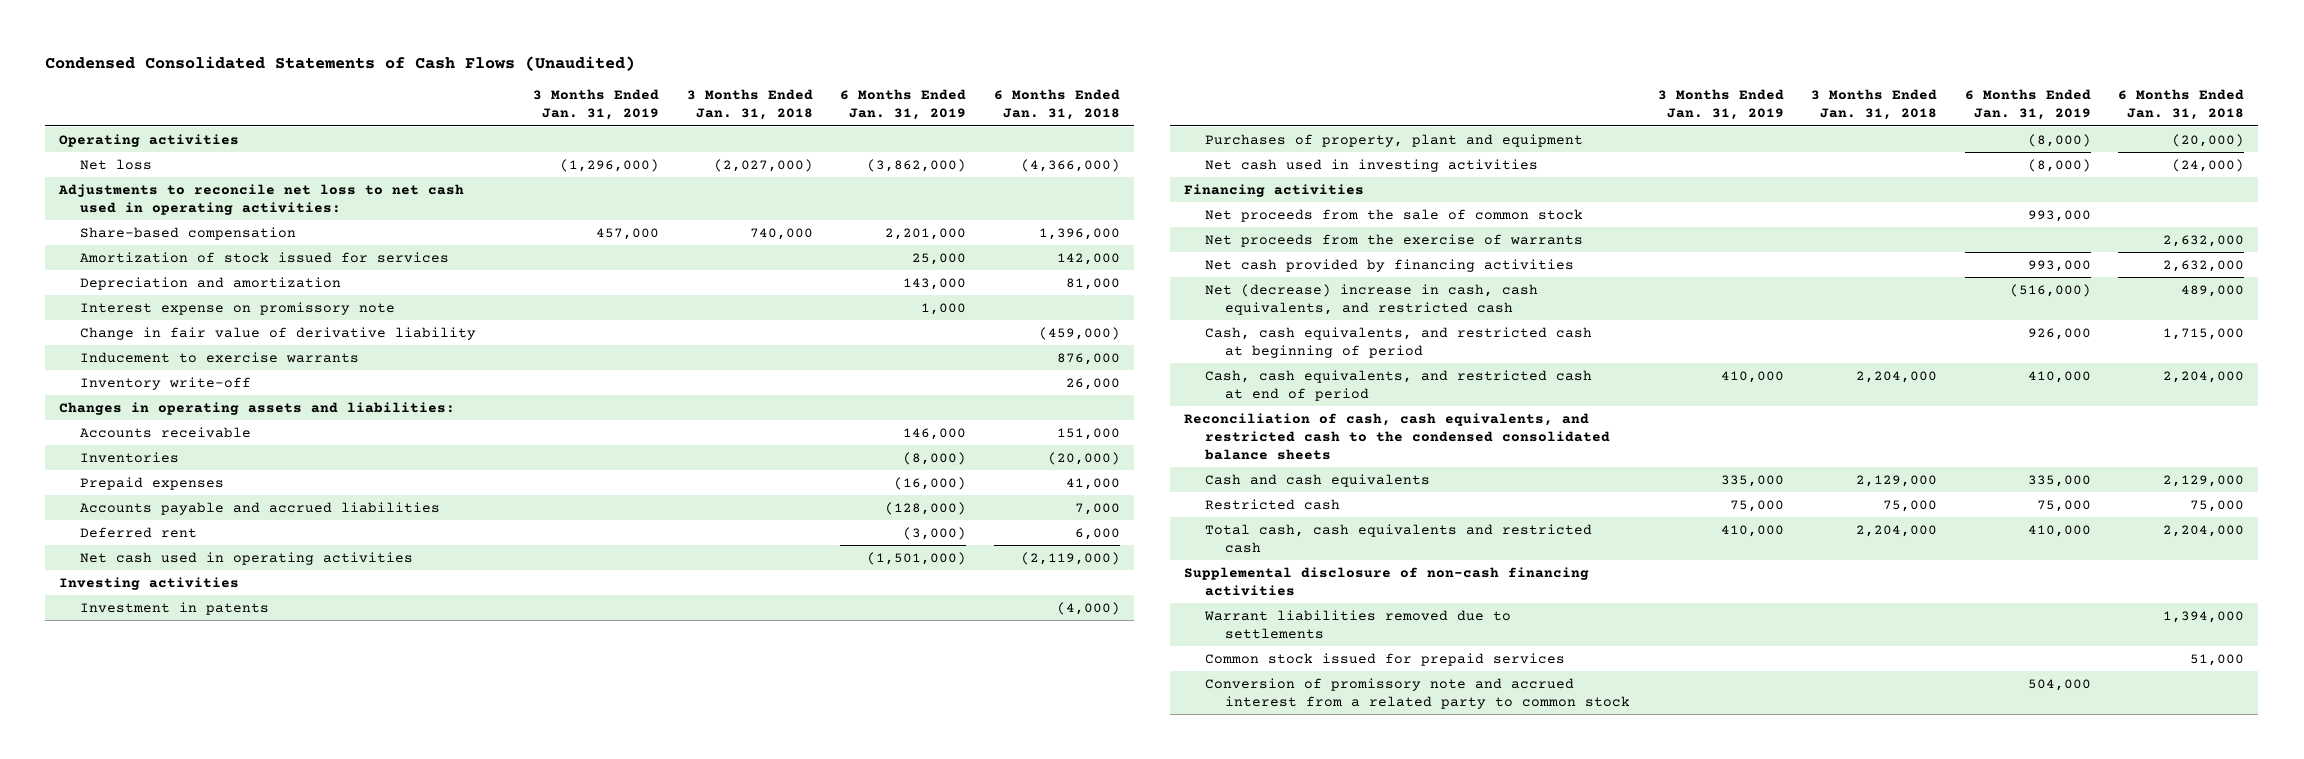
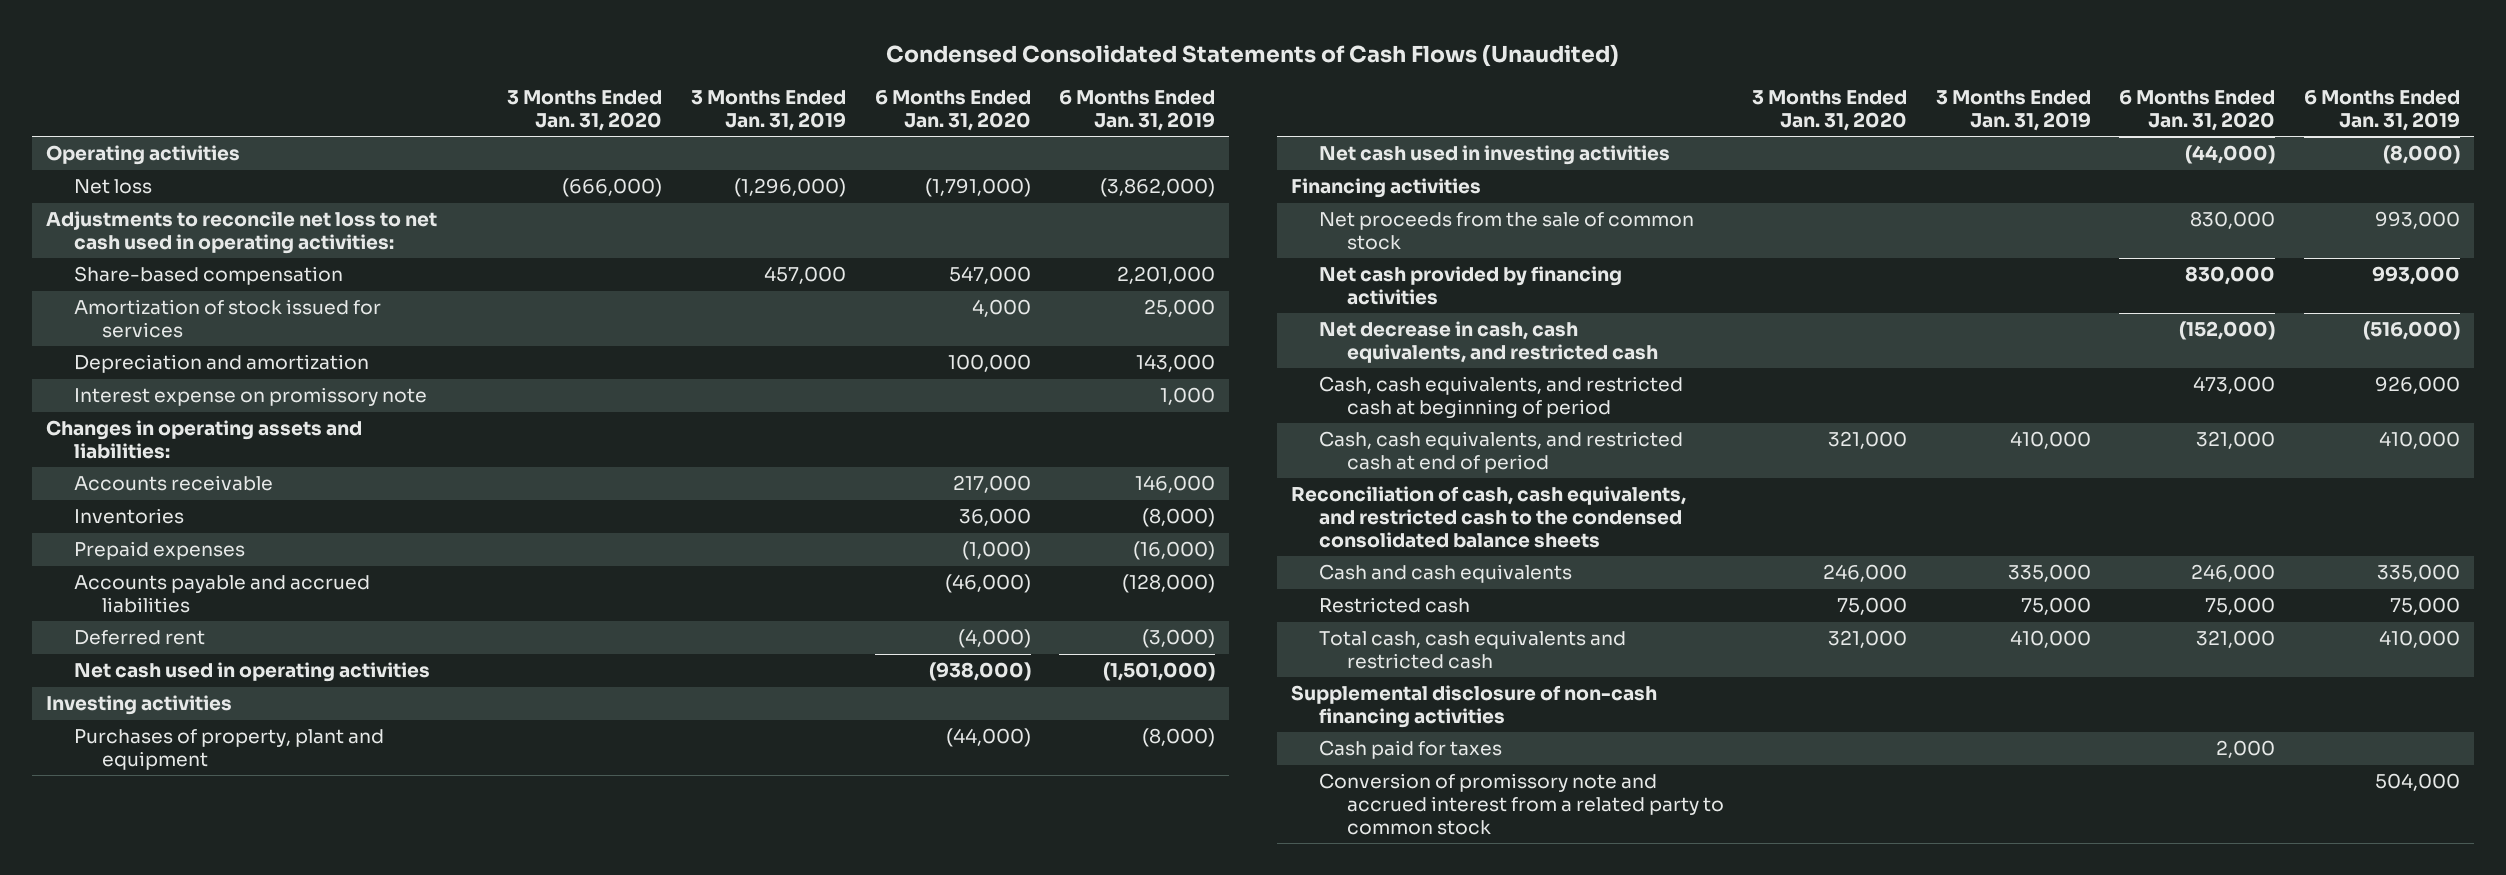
- | 3 Months Ended Jan. 31, 2019 | 3 Months Ended Jan. 31, 2018 | 6 Months Ended Jan. 31, 2019 | 6 Months Ended Jan. 31, 2018
+ | 3 Months Ended Jan. 31, 2020 | 3 Months Ended Jan. 31, 2019 | 6 Months Ended Jan. 31, 2020 | 6 Months Ended Jan. 31, 2019
- Change in fair value of derivative liability | | | | (459,000)
- Inducement to exercise warrants | | | | 876,000
- Inventory write-off | | | | 26,000
- Investment in patents | | | | (4,000)
- Net proceeds from the exercise of warrants | | | | 2,632,000
- Net (decrease) increase in cash, cash equivalents, and restricted cash | | | (516,000) | 489,000
+ Net decrease in cash, cash equivalents, and restricted cash | | | (152,000) | (516,000)
- Warrant liabilities removed due to settlements | | | | 1,394,000
- Common stock issued for prepaid services | | | | 51,000
+ Cash paid for taxes | | | 2,000 |

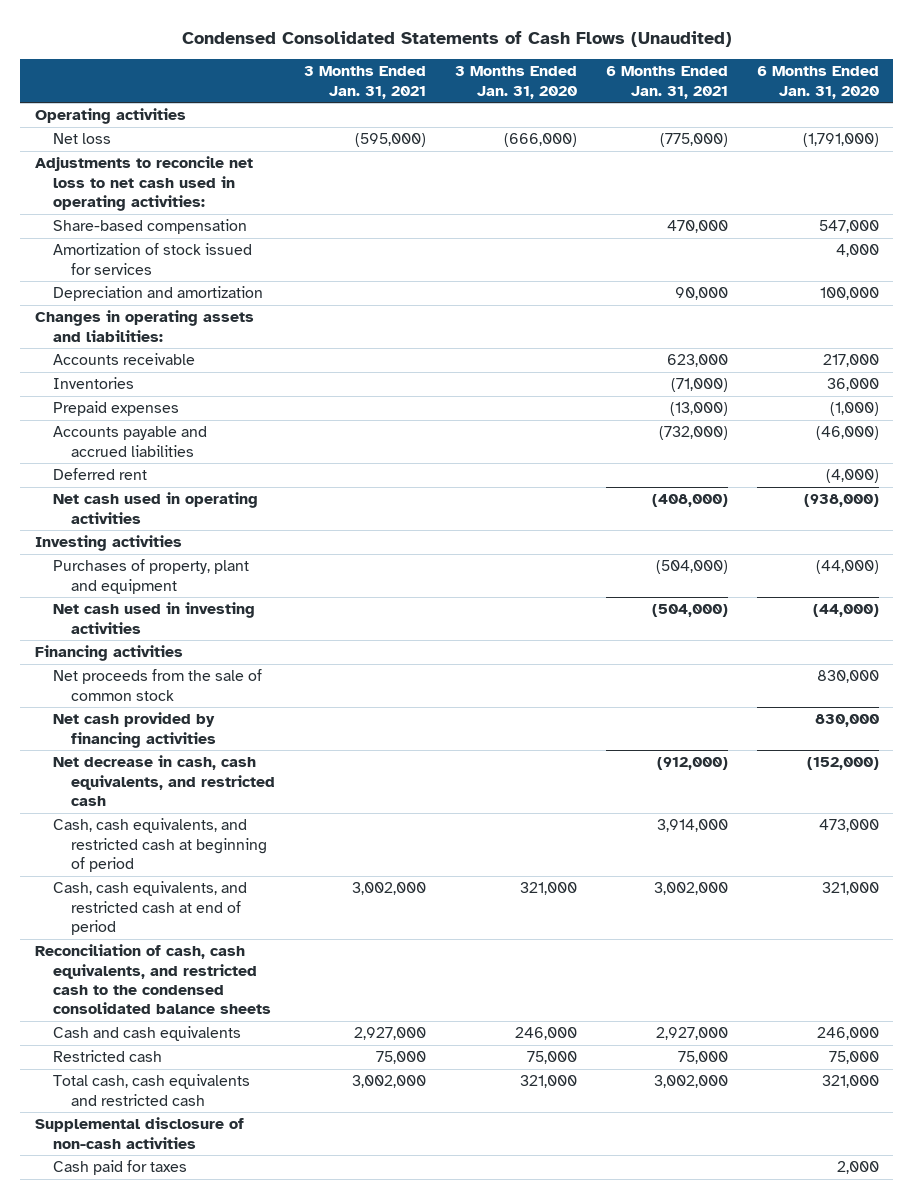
- | 3 Months Ended Jan. 31, 2020 | 3 Months Ended Jan. 31, 2019 | 6 Months Ended Jan. 31, 2020 | 6 Months Ended Jan. 31, 2019
+ | 3 Months Ended Jan. 31, 2021 | 3 Months Ended Jan. 31, 2020 | 6 Months Ended Jan. 31, 2021 | 6 Months Ended Jan. 31, 2020
- Interest expense on promissory note | | | | 1,000
- Supplemental disclosure of non-cash financing activities
+ Supplemental disclosure of non-cash activities
- Conversion of promissory note and accrued interest from a related party to common stock | | | | 504,000

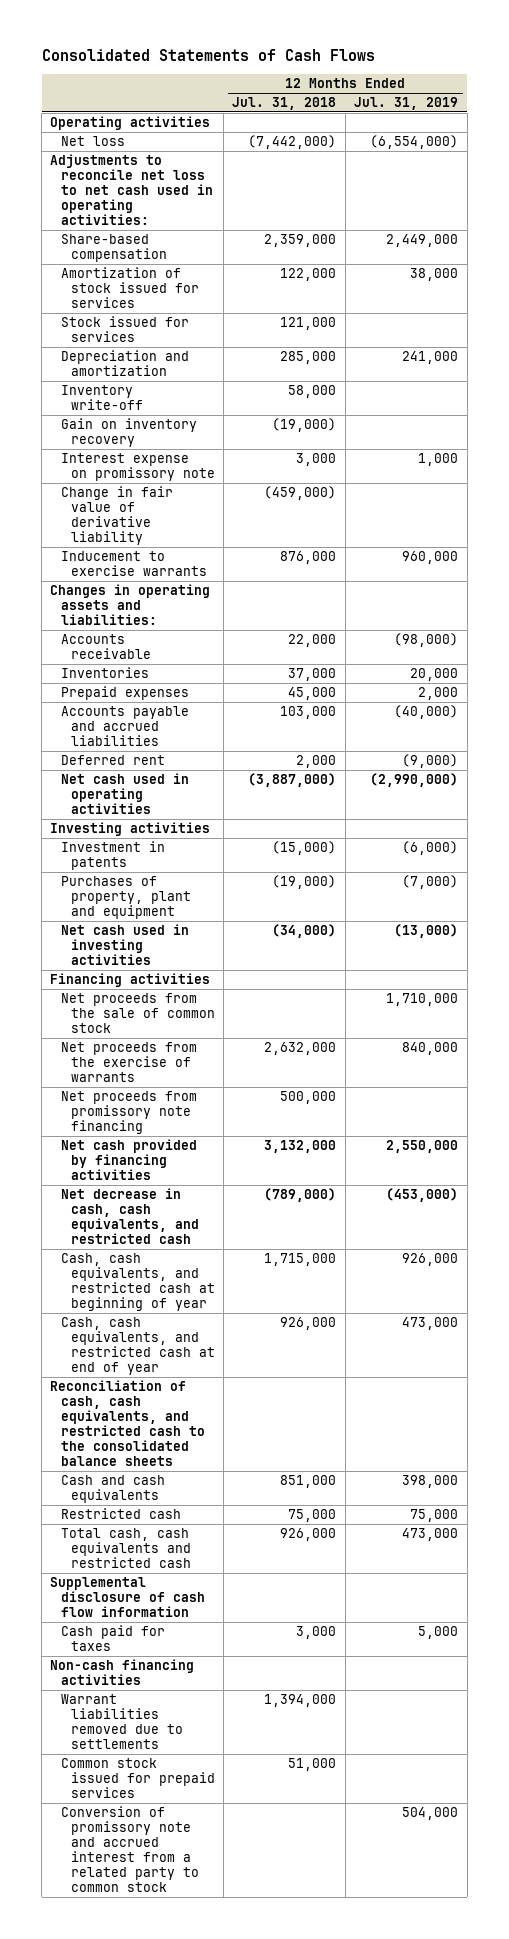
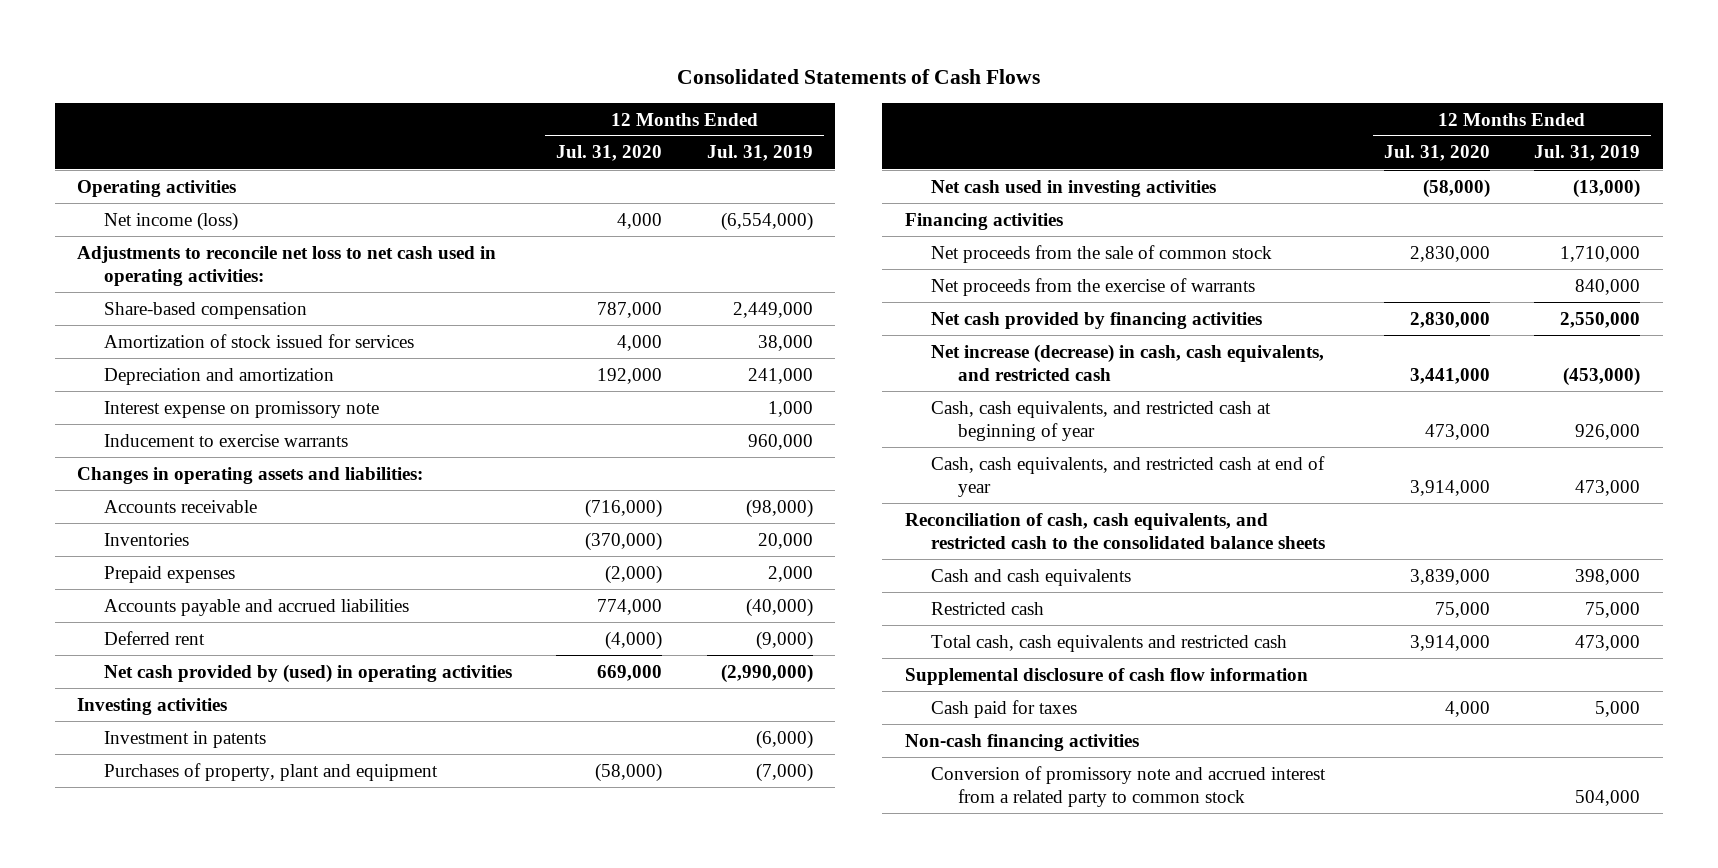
- | 12 Months Ended Jul. 31, 2018 | 12 Months Ended Jul. 31, 2019
+ | 12 Months Ended Jul. 31, 2020 | 12 Months Ended Jul. 31, 2019
- Net loss | (7,442,000) | (6,554,000)
+ Net income (loss) | 4,000 | (6,554,000)
- Stock issued for services | 121,000 |
- Inventory write-off | 58,000 |
- Gain on inventory recovery | (19,000) |
- Change in fair value of derivative liability | (459,000) |
- Net cash used in operating activities | (3,887,000) | (2,990,000)
+ Net cash provided by (used) in operating activities | 669,000 | (2,990,000)
- Net proceeds from promissory note financing | 500,000 |
- Net decrease in cash, cash equivalents, and restricted cash | (789,000) | (453,000)
+ Net increase (decrease) in cash, cash equivalents, and restricted cash | 3,441,000 | (453,000)
- Warrant liabilities removed due to settlements | 1,394,000 |
- Common stock issued for prepaid services | 51,000 |

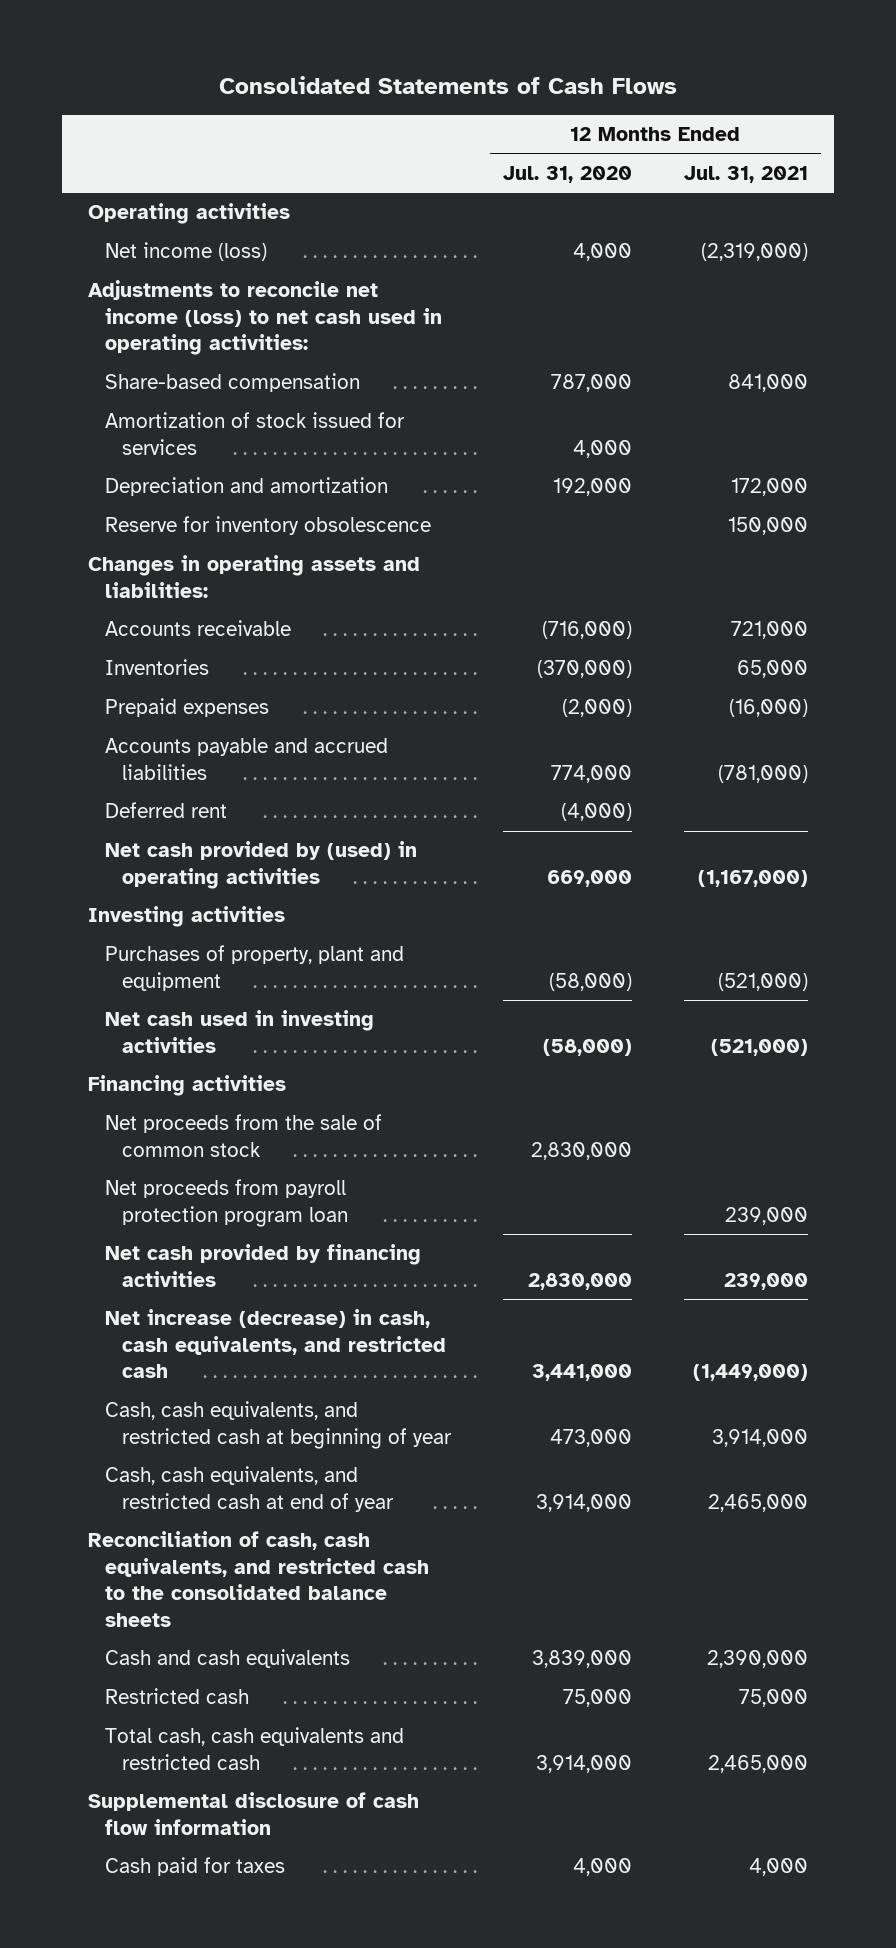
- | 12 Months Ended Jul. 31, 2020 | 12 Months Ended Jul. 31, 2019
+ | 12 Months Ended Jul. 31, 2020 | 12 Months Ended Jul. 31, 2021
- Adjustments to reconcile net loss to net cash used in operating activities:
+ Adjustments to reconcile net income (loss) to net cash used in operating activities:
- Interest expense on promissory note | | 1,000
- Inducement to exercise warrants | | 960,000
+ Reserve for inventory obsolescence | | 150,000
- Investment in patents | | (6,000)
- Net proceeds from the exercise of warrants | | 840,000
+ Net proceeds from payroll protection program loan | | 239,000
- Non-cash financing activities
- Conversion of promissory note and accrued interest from a related party to common stock | | 504,000

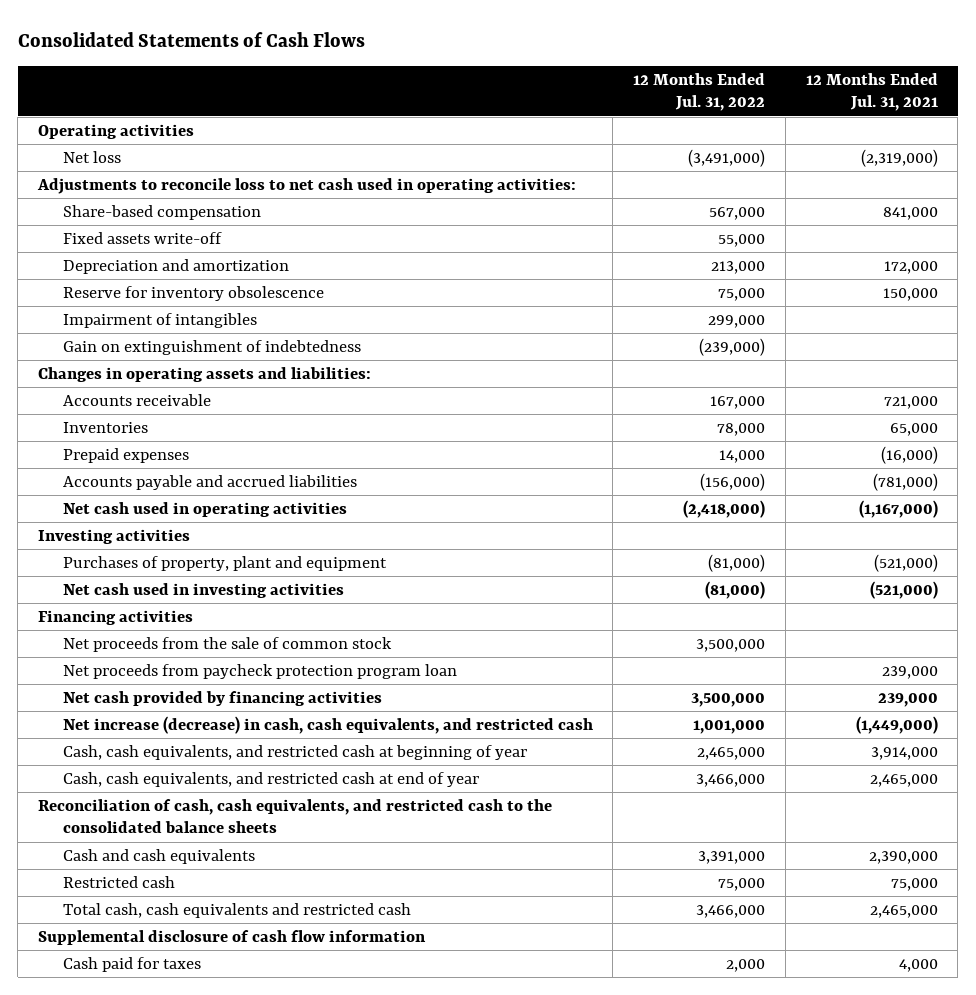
- | 12 Months Ended Jul. 31, 2020 | 12 Months Ended Jul. 31, 2021
+ | 12 Months Ended Jul. 31, 2022 | 12 Months Ended Jul. 31, 2021
- Net income (loss) | 4,000 | (2,319,000)
- Adjustments to reconcile net income (loss) to net cash used in operating activities:
+ Net loss | (3,491,000) | (2,319,000)
+ Adjustments to reconcile loss to net cash used in operating activities:
- Amortization of stock issued for services | 4,000 |
+ Fixed assets write-off | 55,000 |
+ Impairment of intangibles | 299,000 |
+ Gain on extinguishment of indebtedness | (239,000) |
- Deferred rent | (4,000) |
- Net cash provided by (used) in operating activities | 669,000 | (1,167,000)
+ Net cash used in operating activities | (2,418,000) | (1,167,000)
- Net proceeds from payroll protection program loan | | 239,000
+ Net proceeds from paycheck protection program loan | | 239,000

